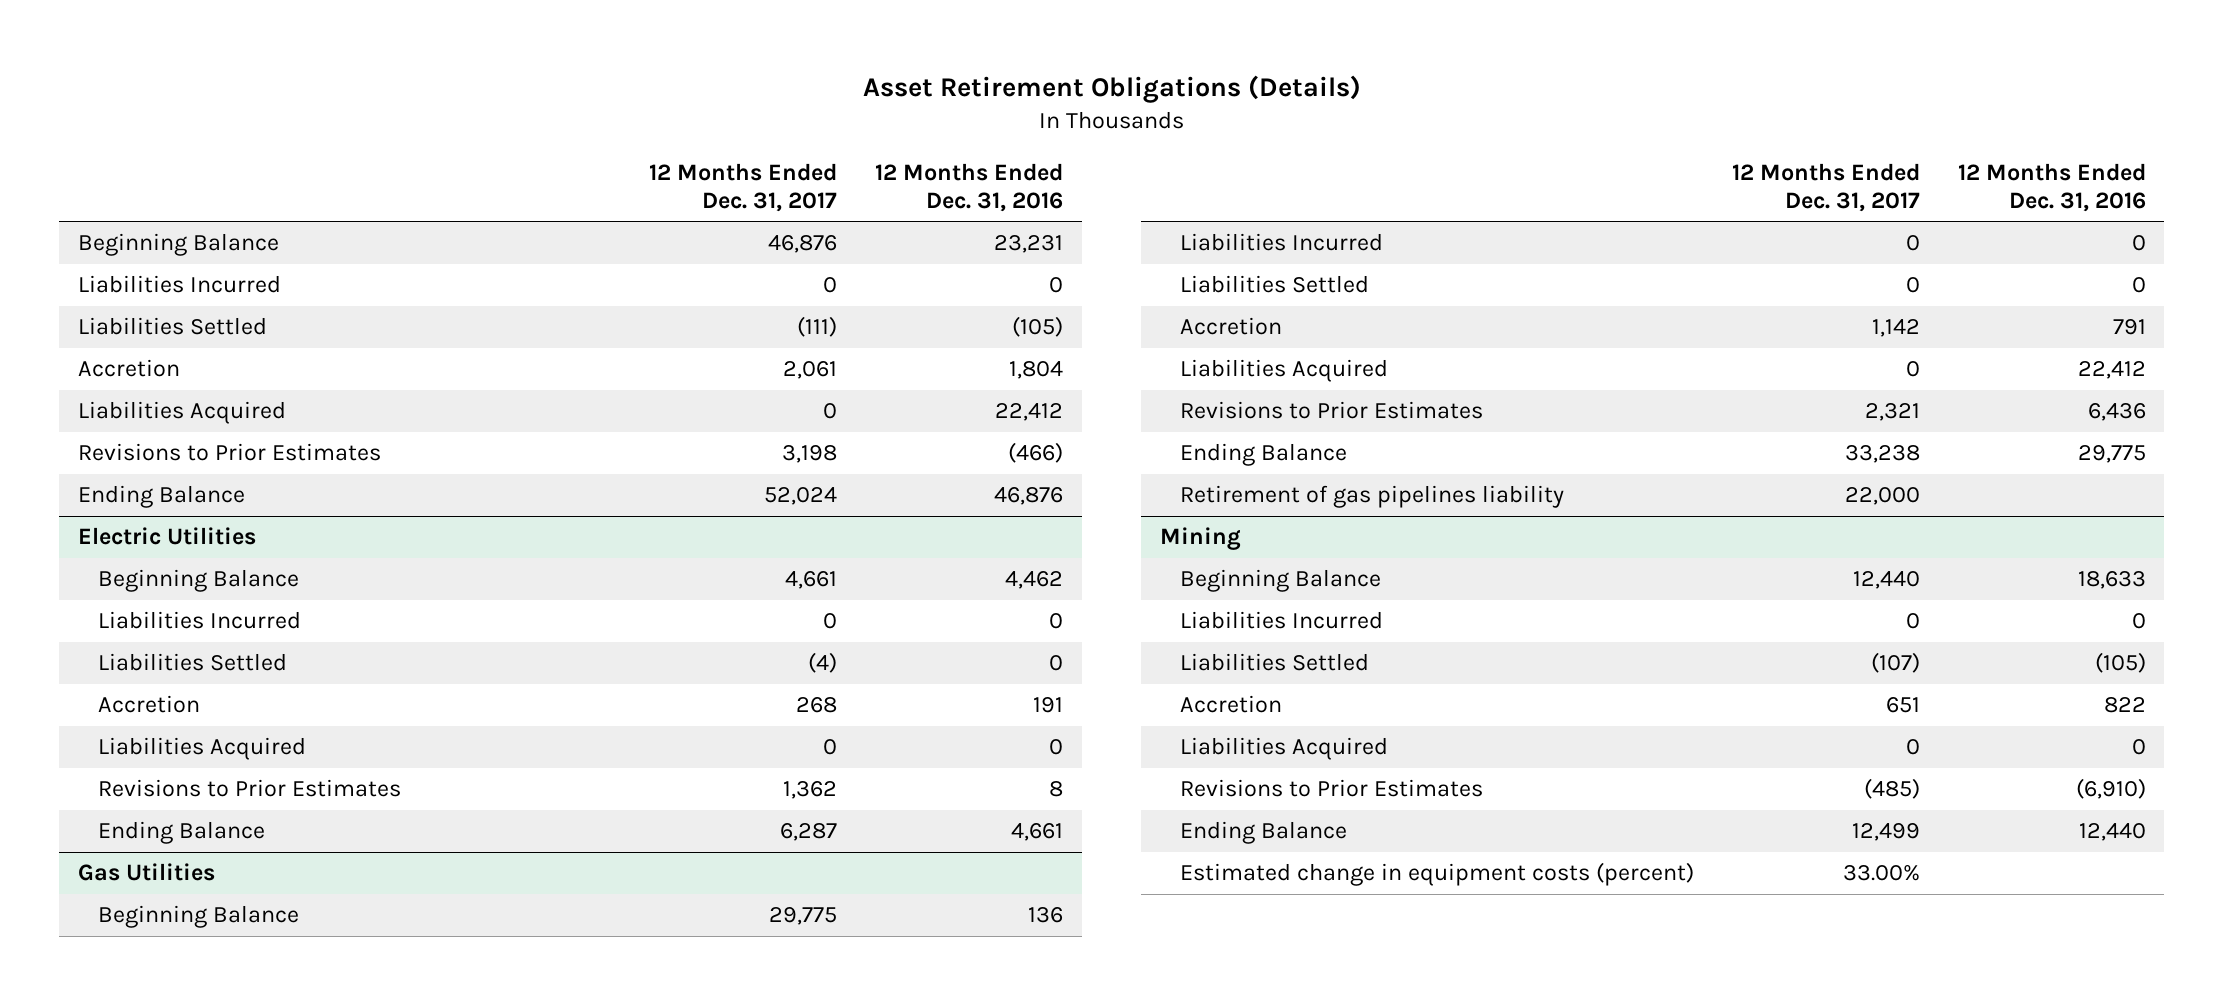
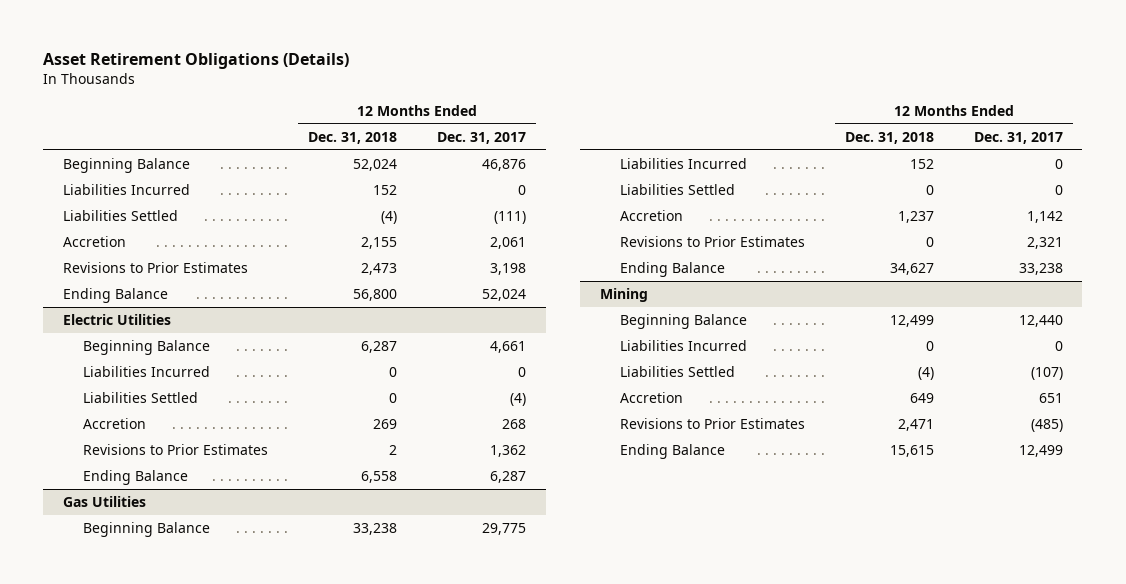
- | 12 Months Ended Dec. 31, 2017 | 12 Months Ended Dec. 31, 2016
+ | 12 Months Ended Dec. 31, 2018 | 12 Months Ended Dec. 31, 2017
- Liabilities Acquired | 0 | 22,412
@ Electric Utilities
- Liabilities Acquired | 0 | 0
@ Gas Utilities
- Liabilities Acquired | 0 | 22,412
- Retirement of gas pipelines liability | 22,000 |
@ Mining
- Liabilities Acquired | 0 | 0
- Estimated change in equipment costs (percent) | 33.00% |

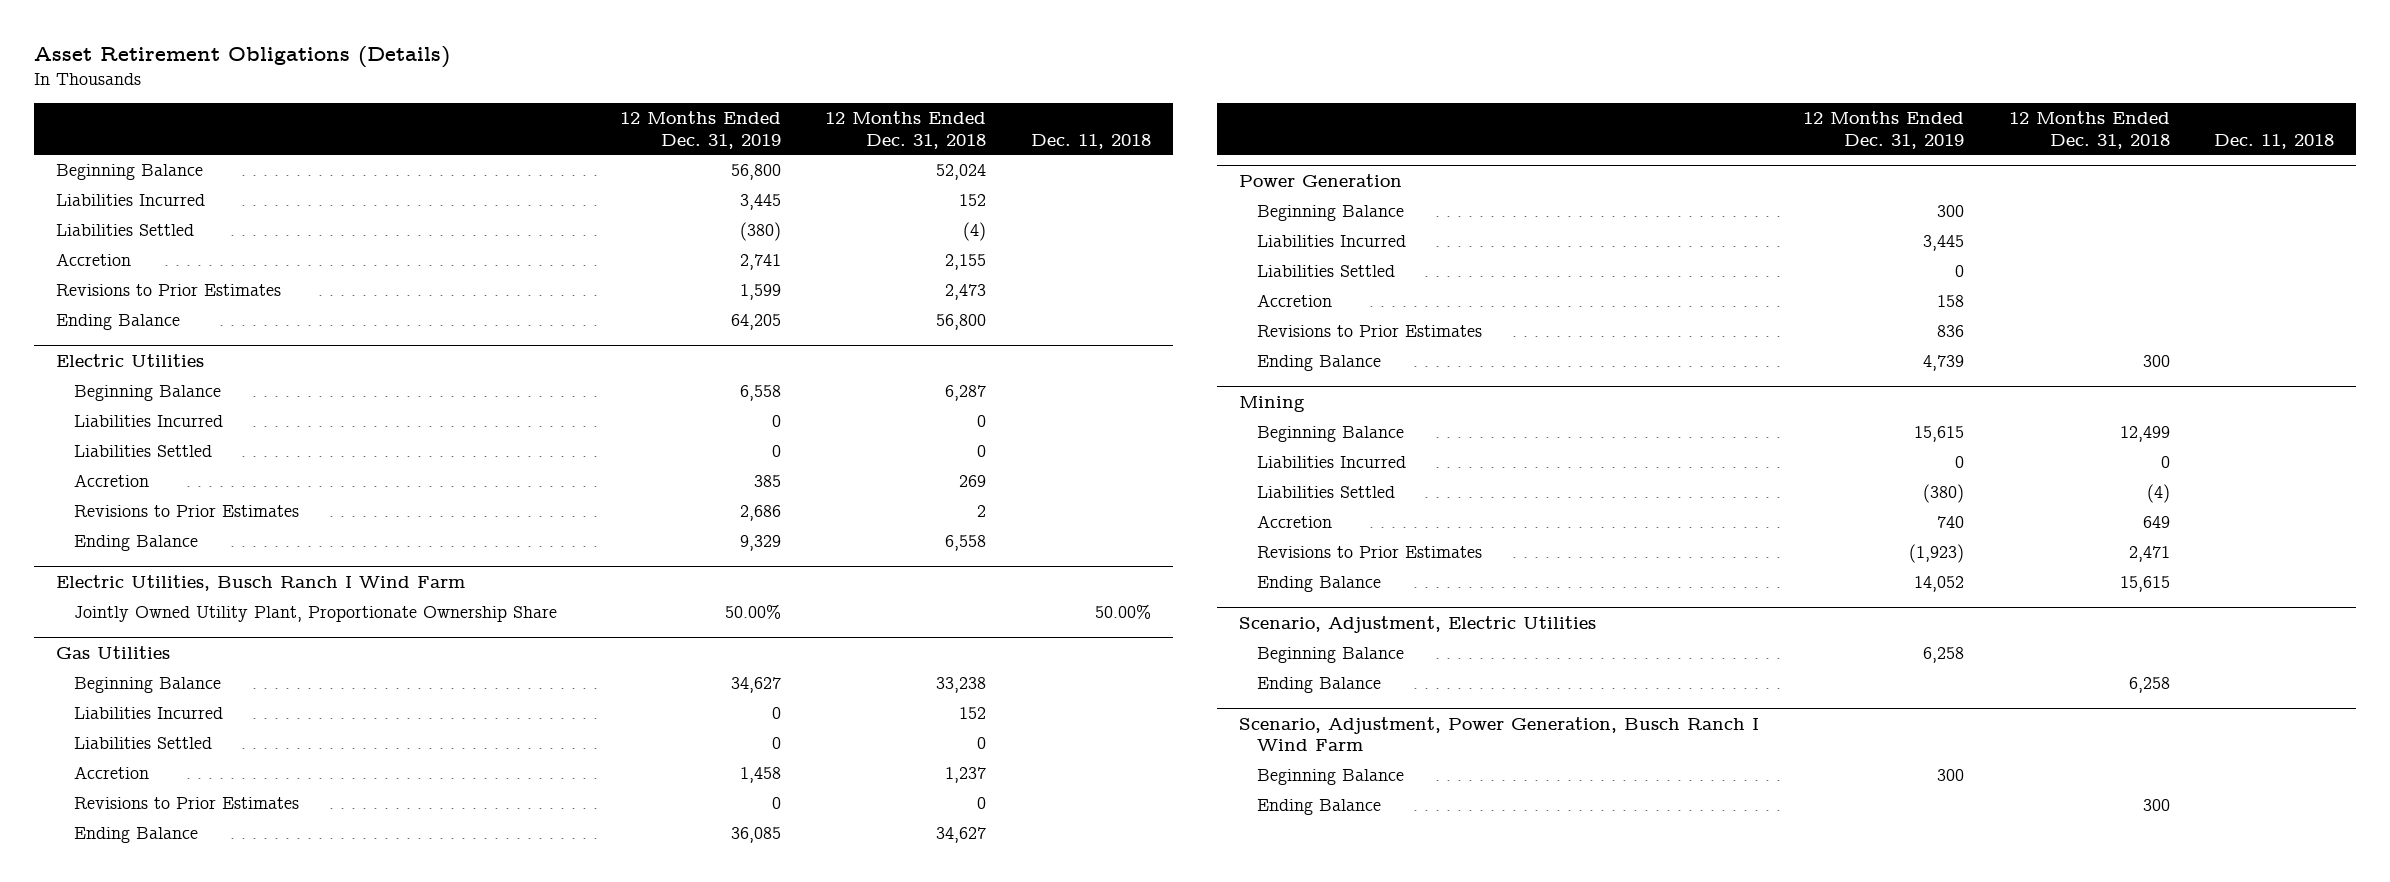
- | 12 Months Ended Dec. 31, 2018 | 12 Months Ended Dec. 31, 2017
+ | 12 Months Ended Dec. 31, 2019 | 12 Months Ended Dec. 31, 2018 | Dec. 11, 2018
+ Electric Utilities, Busch Ranch I Wind Farm
+ Jointly Owned Utility Plant, Proportionate Ownership Share | 50.00% | | 50.00%
+ Power Generation
+ Beginning Balance | 300 | |
+ Liabilities Incurred | 3,445 | |
+ Liabilities Settled | 0 | |
+ Accretion | 158 | |
+ Revisions to Prior Estimates | 836 | |
+ Ending Balance | 4,739 | 300 |
+ Scenario, Adjustment, Electric Utilities
+ Beginning Balance | 6,258 | |
+ Ending Balance | | 6,258 |
+ Scenario, Adjustment, Power Generation, Busch Ranch I Wind Farm
+ Beginning Balance | 300 | |
+ Ending Balance | | 300 |

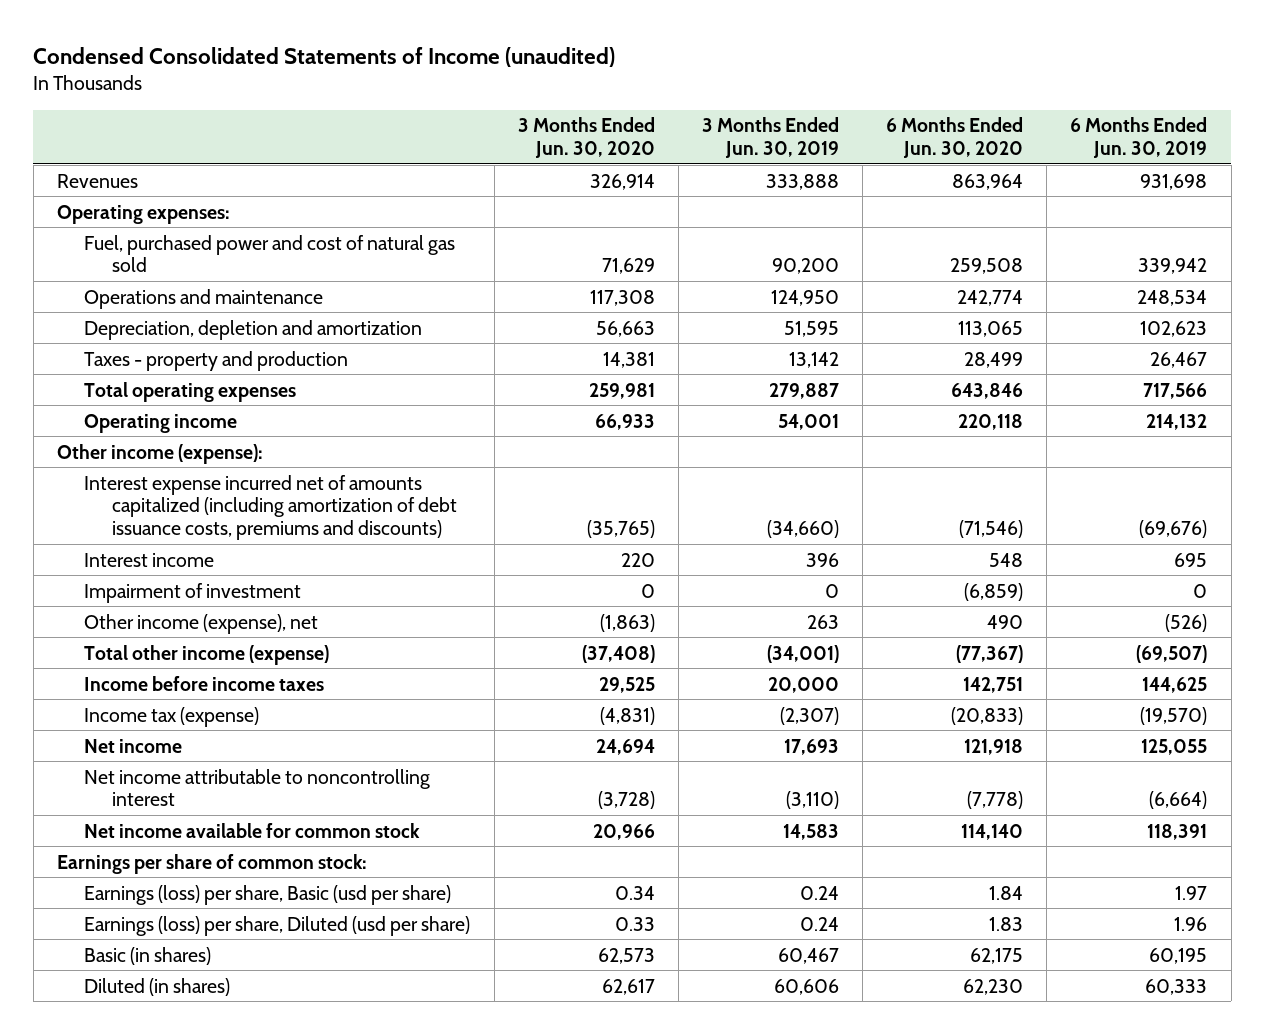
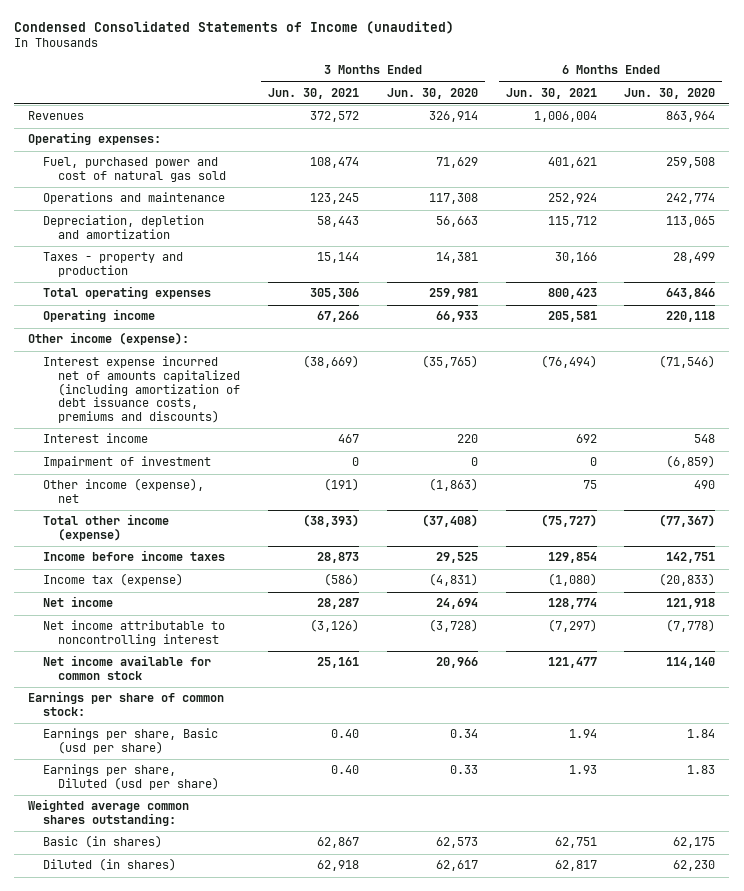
- | 3 Months Ended Jun. 30, 2020 | 3 Months Ended Jun. 30, 2019 | 6 Months Ended Jun. 30, 2020 | 6 Months Ended Jun. 30, 2019
+ | 3 Months Ended Jun. 30, 2021 | 3 Months Ended Jun. 30, 2020 | 6 Months Ended Jun. 30, 2021 | 6 Months Ended Jun. 30, 2020
- Earnings (loss) per share, Basic (usd per share) | 0.34 | 0.24 | 1.84 | 1.97
- Earnings (loss) per share, Diluted (usd per share) | 0.33 | 0.24 | 1.83 | 1.96
+ Earnings per share, Basic (usd per share) | 0.40 | 0.34 | 1.94 | 1.84
+ Earnings per share, Diluted (usd per share) | 0.40 | 0.33 | 1.93 | 1.83
+ Weighted average common shares outstanding:

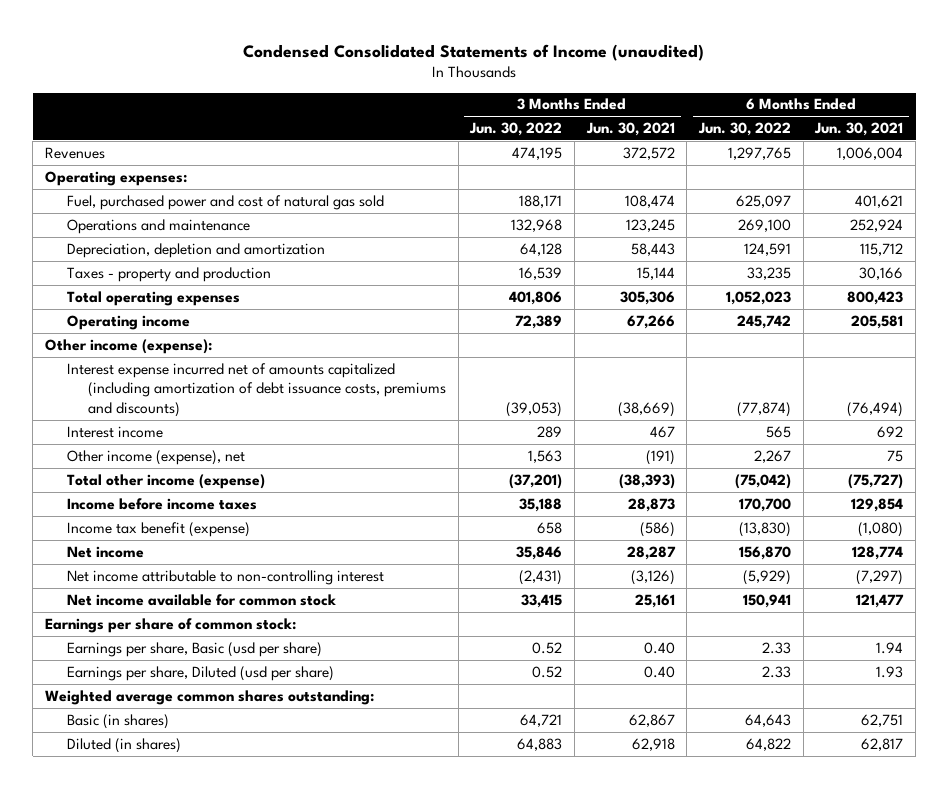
- | 3 Months Ended Jun. 30, 2021 | 3 Months Ended Jun. 30, 2020 | 6 Months Ended Jun. 30, 2021 | 6 Months Ended Jun. 30, 2020
+ | 3 Months Ended Jun. 30, 2022 | 3 Months Ended Jun. 30, 2021 | 6 Months Ended Jun. 30, 2022 | 6 Months Ended Jun. 30, 2021
- Impairment of investment | 0 | 0 | 0 | (6,859)
- Income tax (expense) | (586) | (4,831) | (1,080) | (20,833)
+ Income tax benefit (expense) | 658 | (586) | (13,830) | (1,080)
- Net income attributable to noncontrolling interest | (3,126) | (3,728) | (7,297) | (7,778)
+ Net income attributable to non-controlling interest | (2,431) | (3,126) | (5,929) | (7,297)

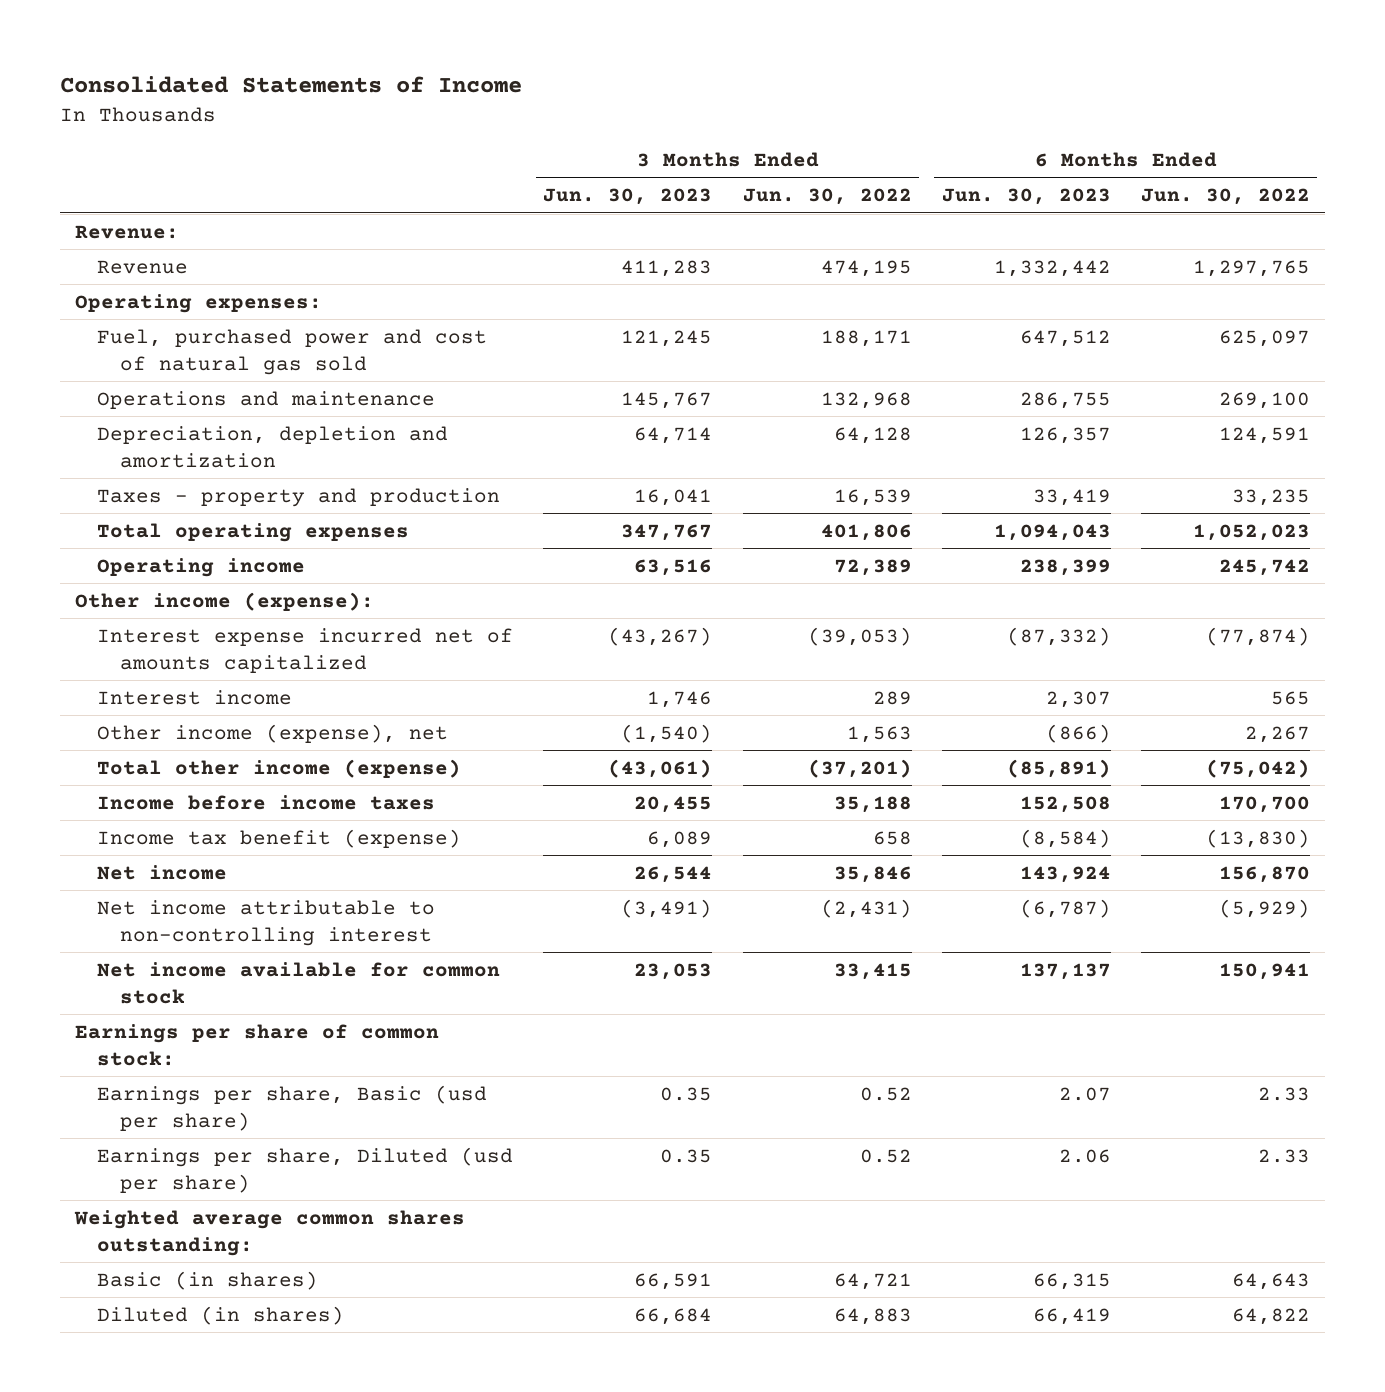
- Condensed Consolidated Statements of Income (unaudited)
+ Consolidated Statements of Income
- | 3 Months Ended Jun. 30, 2022 | 3 Months Ended Jun. 30, 2021 | 6 Months Ended Jun. 30, 2022 | 6 Months Ended Jun. 30, 2021
+ | 3 Months Ended Jun. 30, 2023 | 3 Months Ended Jun. 30, 2022 | 6 Months Ended Jun. 30, 2023 | 6 Months Ended Jun. 30, 2022
- Revenues | 474,195 | 372,572 | 1,297,765 | 1,006,004
+ Revenue:
+ Revenue | 411,283 | 474,195 | 1,332,442 | 1,297,765
- Interest expense incurred net of amounts capitalized (including amortization of debt issuance costs, premiums and discounts) | (39,053) | (38,669) | (77,874) | (76,494)
+ Interest expense incurred net of amounts capitalized | (43,267) | (39,053) | (87,332) | (77,874)

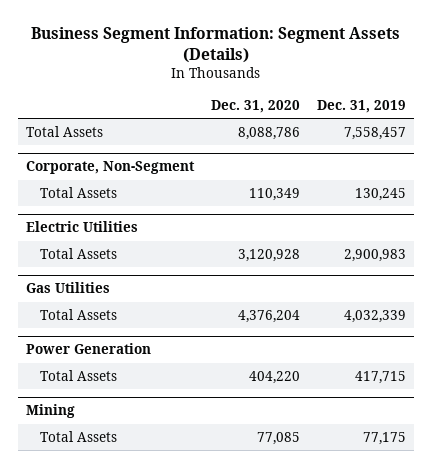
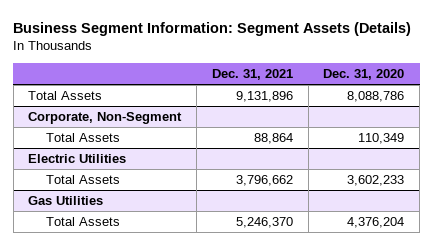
- | Dec. 31, 2020 | Dec. 31, 2019
+ | Dec. 31, 2021 | Dec. 31, 2020
@ Electric Utilities
- Total Assets | 3,120,928 | 2,900,983
+ Total Assets | 3,796,662 | 3,602,233
- Power Generation
- Total Assets | 404,220 | 417,715
- Mining
- Total Assets | 77,085 | 77,175

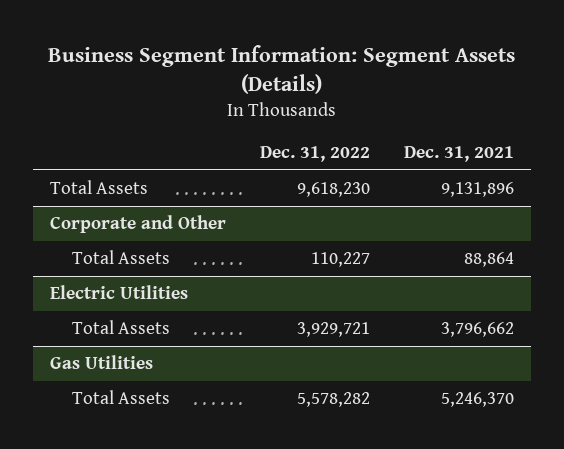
- | Dec. 31, 2021 | Dec. 31, 2020
+ | Dec. 31, 2022 | Dec. 31, 2021
- Corporate, Non-Segment
+ Corporate and Other

